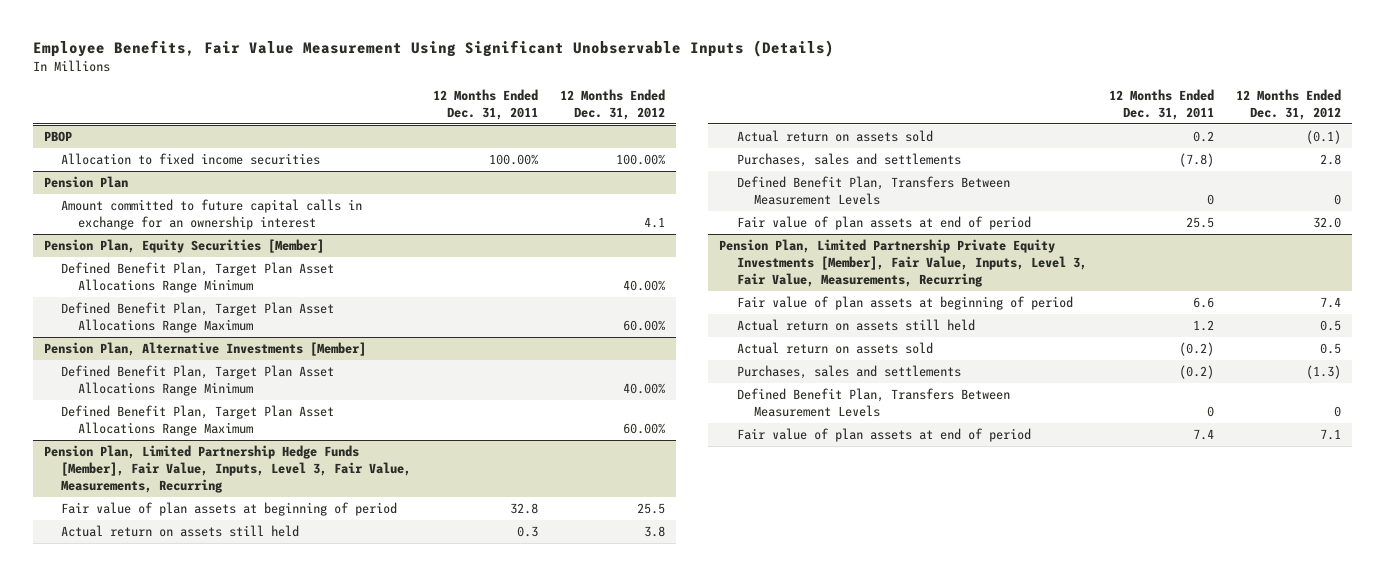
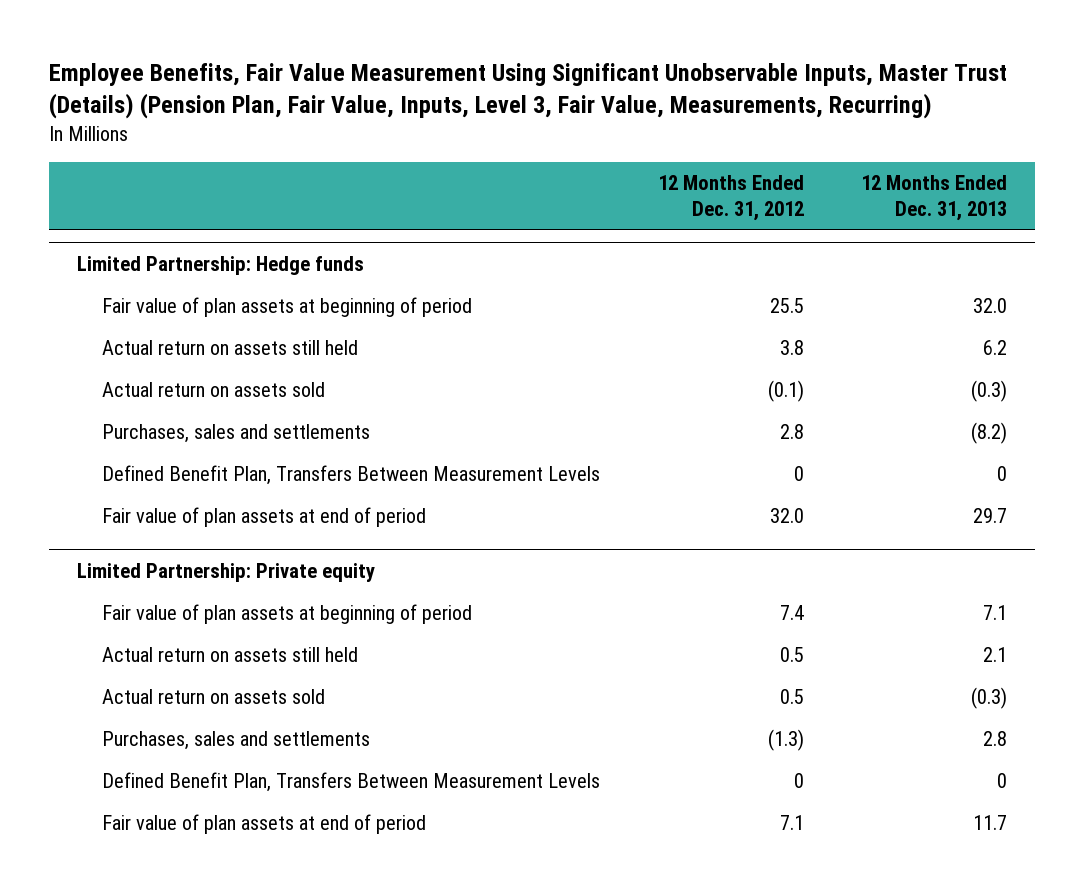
- Employee Benefits, Fair Value Measurement Using Significant Unobservable Inputs (Details)
+ Employee Benefits, Fair Value Measurement Using Significant Unobservable Inputs, Master Trust (Details) (Pension Plan, Fair Value, Inputs, Level 3, Fair Value, Measurements, Recurring)
- | 12 Months Ended Dec. 31, 2011 | 12 Months Ended Dec. 31, 2012
+ | 12 Months Ended Dec. 31, 2012 | 12 Months Ended Dec. 31, 2013
- PBOP
- Allocation to fixed income securities | 100.00% | 100.00%
- Pension Plan
- Amount committed to future capital calls in exchange for an ownership interest | | 4.1
- Pension Plan, Equity Securities [Member]
- Defined Benefit Plan, Target Plan Asset Allocations Range Minimum | | 40.00%
- Defined Benefit Plan, Target Plan Asset Allocations Range Maximum | | 60.00%
- Pension Plan, Alternative Investments [Member]
- Defined Benefit Plan, Target Plan Asset Allocations Range Minimum | | 40.00%
- Defined Benefit Plan, Target Plan Asset Allocations Range Maximum | | 60.00%
- Pension Plan, Limited Partnership Hedge Funds [Member], Fair Value, Inputs, Level 3, Fair Value, Measurements, Recurring
+ Limited Partnership: Hedge funds
- Pension Plan, Limited Partnership Private Equity Investments [Member], Fair Value, Inputs, Level 3, Fair Value, Measurements, Recurring
+ Limited Partnership: Private equity

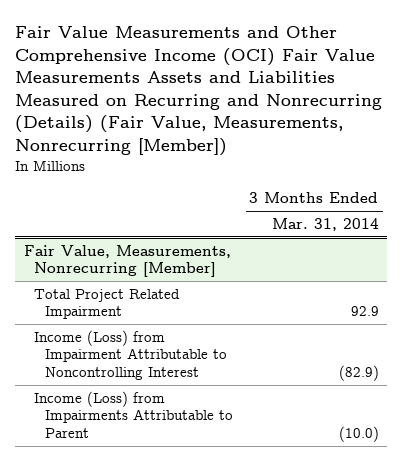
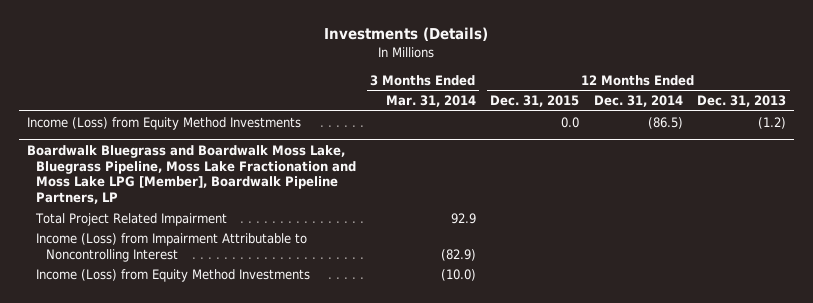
- Fair Value Measurements and Other Comprehensive Income (OCI) Fair Value Measurements Assets and Liabilities Measured on Recurring and Nonrecurring (Details) (Fair Value, Measurements, Nonrecurring [Member])
+ Investments (Details)
- | 3 Months Ended Mar. 31, 2014
+ | 3 Months Ended Mar. 31, 2014 | 12 Months Ended Dec. 31, 2015 | 12 Months Ended Dec. 31, 2014 | 12 Months Ended Dec. 31, 2013
- Fair Value, Measurements, Nonrecurring [Member]
+ Income (Loss) from Equity Method Investments | | 0.0 | (86.5) | (1.2)
+ Boardwalk Bluegrass and Boardwalk Moss Lake, Bluegrass Pipeline, Moss Lake Fractionation and Moss Lake LPG [Member], Boardwalk Pipeline Partners, LP
- Income (Loss) from Impairments Attributable to Parent | (10.0)
+ Income (Loss) from Equity Method Investments | (10.0) | | |

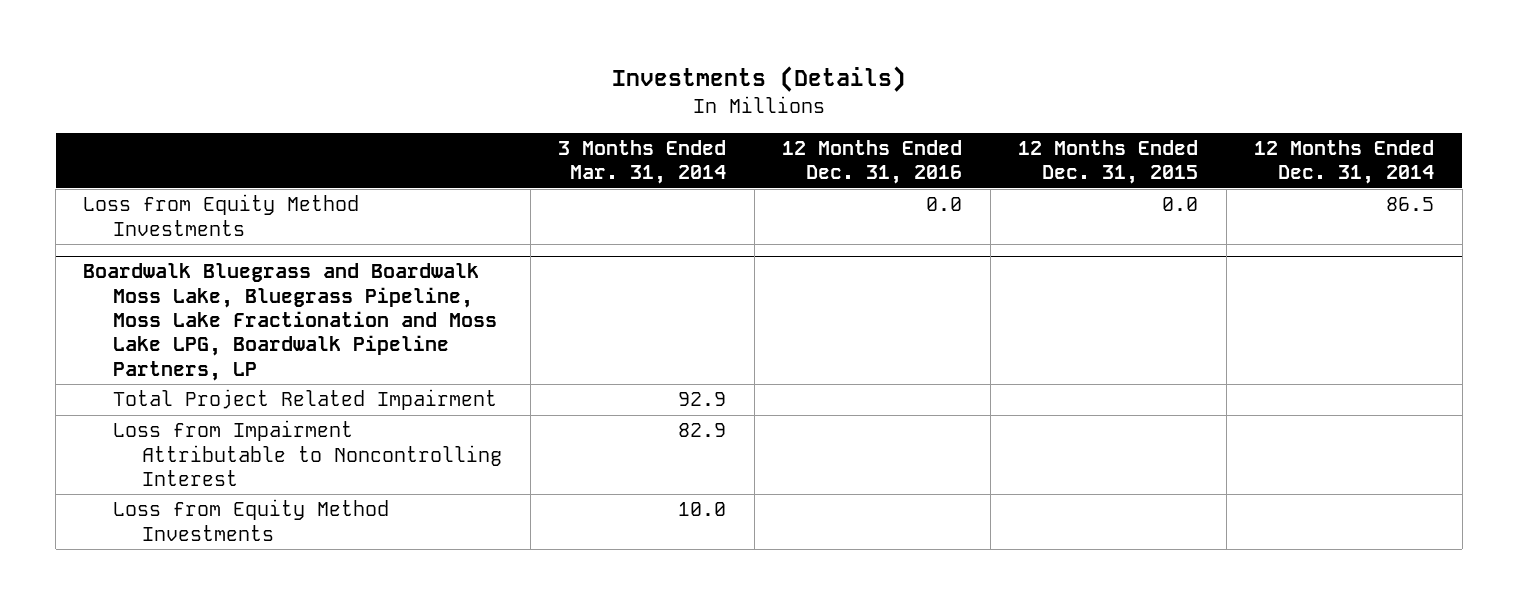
- | 3 Months Ended Mar. 31, 2014 | 12 Months Ended Dec. 31, 2015 | 12 Months Ended Dec. 31, 2014 | 12 Months Ended Dec. 31, 2013
+ | 3 Months Ended Mar. 31, 2014 | 12 Months Ended Dec. 31, 2016 | 12 Months Ended Dec. 31, 2015 | 12 Months Ended Dec. 31, 2014
- Income (Loss) from Equity Method Investments | | 0.0 | (86.5) | (1.2)
- Boardwalk Bluegrass and Boardwalk Moss Lake, Bluegrass Pipeline, Moss Lake Fractionation and Moss Lake LPG [Member], Boardwalk Pipeline Partners, LP
+ Loss from Equity Method Investments | | 0.0 | 0.0 | 86.5
+ Boardwalk Bluegrass and Boardwalk Moss Lake, Bluegrass Pipeline, Moss Lake Fractionation and Moss Lake LPG, Boardwalk Pipeline Partners, LP
- Income (Loss) from Impairment Attributable to Noncontrolling Interest | (82.9) | | |
- Income (Loss) from Equity Method Investments | (10.0) | | |
+ Loss from Impairment Attributable to Noncontrolling Interest | 82.9 | | |
+ Loss from Equity Method Investments | 10.0 | | |

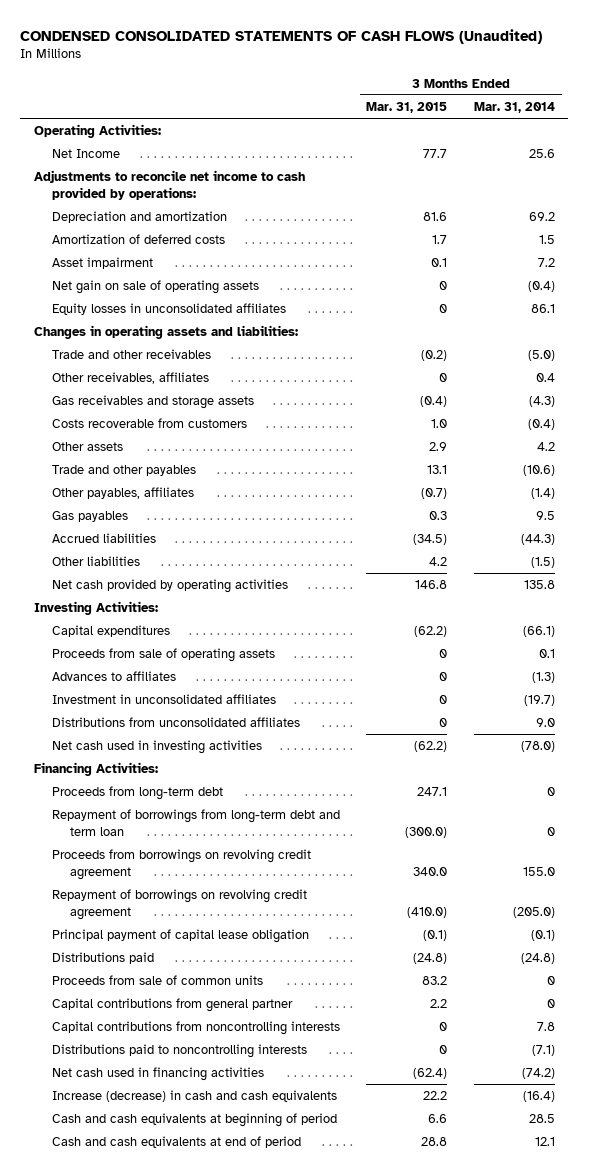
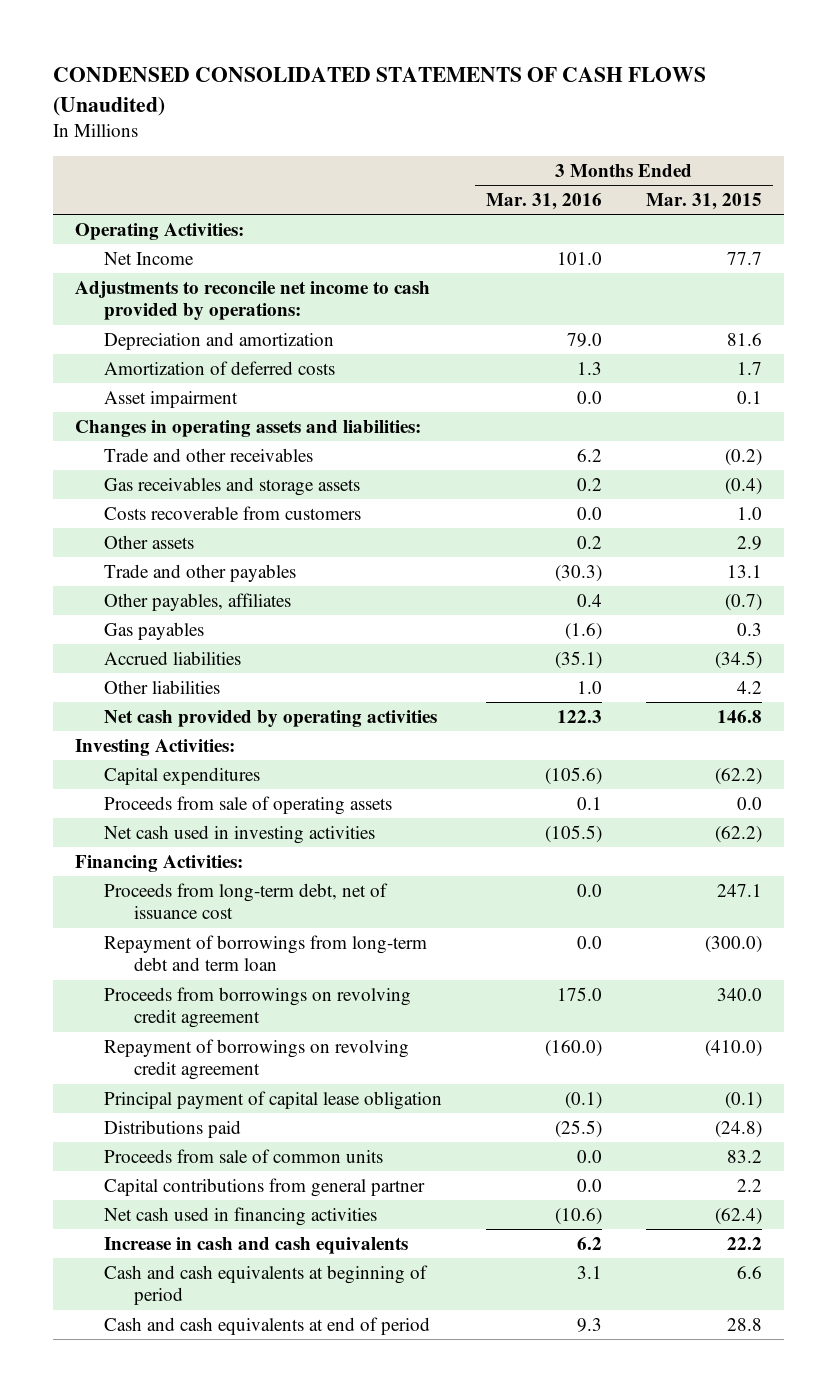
- | 3 Months Ended Mar. 31, 2015 | 3 Months Ended Mar. 31, 2014
+ | 3 Months Ended Mar. 31, 2016 | 3 Months Ended Mar. 31, 2015
- Net gain on sale of operating assets | 0 | (0.4)
- Equity losses in unconsolidated affiliates | 0 | 86.1
- Other receivables, affiliates | 0 | 0.4
- Proceeds from sale of operating assets | 0 | 0.1
- Advances to affiliates | 0 | (1.3)
- Investment in unconsolidated affiliates | 0 | (19.7)
- Distributions from unconsolidated affiliates | 0 | 9.0
+ Proceeds from sale of operating assets | 0.1 | 0.0
- Proceeds from long-term debt | 247.1 | 0
+ Proceeds from long-term debt, net of issuance cost | 0.0 | 247.1
- Capital contributions from noncontrolling interests | 0 | 7.8
- Distributions paid to noncontrolling interests | 0 | (7.1)
- Increase (decrease) in cash and cash equivalents | 22.2 | (16.4)
+ Increase in cash and cash equivalents | 6.2 | 22.2

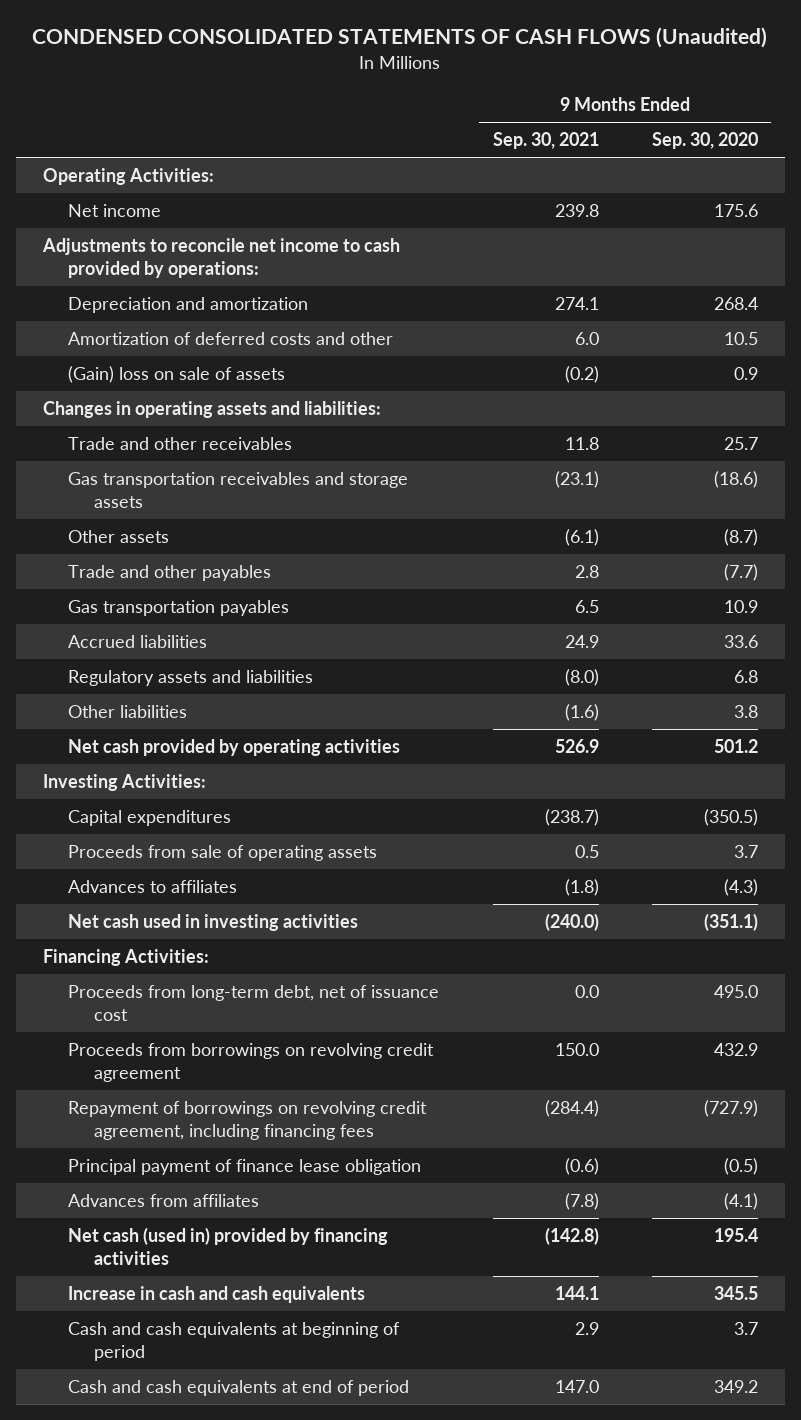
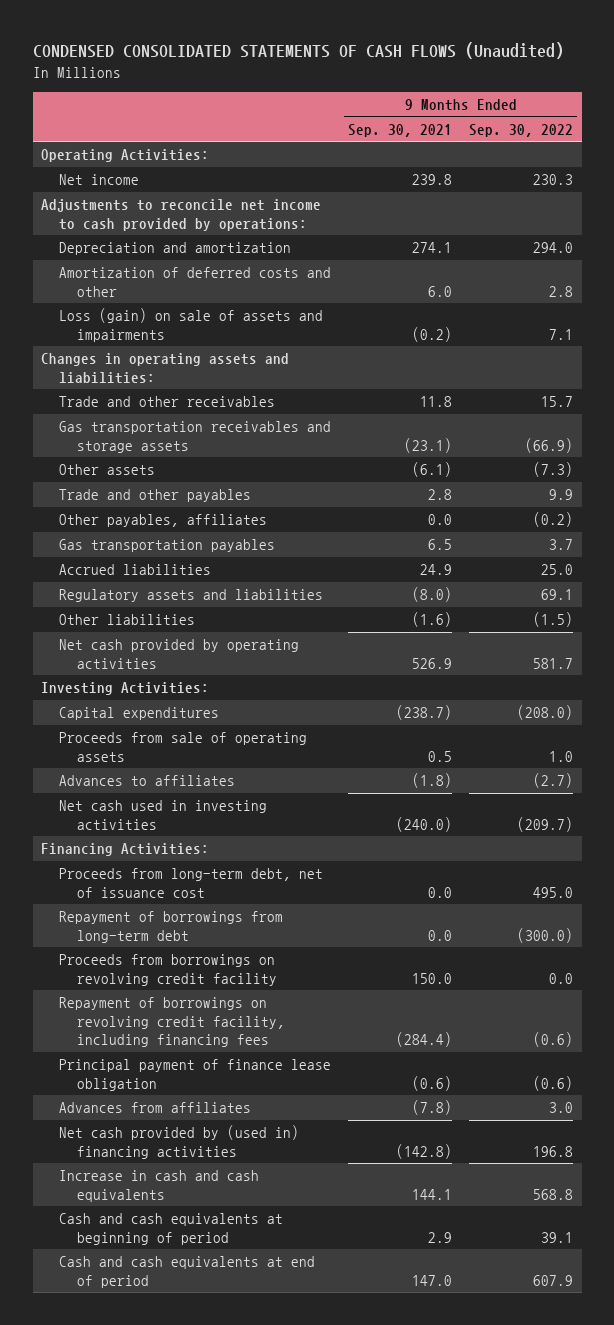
- | 9 Months Ended Sep. 30, 2021 | 9 Months Ended Sep. 30, 2020
+ | 9 Months Ended Sep. 30, 2021 | 9 Months Ended Sep. 30, 2022
- (Gain) loss on sale of assets | (0.2) | 0.9
+ Loss (gain) on sale of assets and impairments | (0.2) | 7.1
+ Other payables, affiliates | 0.0 | (0.2)
- Proceeds from borrowings on revolving credit agreement | 150.0 | 432.9
- Repayment of borrowings on revolving credit agreement, including financing fees | (284.4) | (727.9)
+ Repayment of borrowings from long-term debt | 0.0 | (300.0)
+ Proceeds from borrowings on revolving credit facility | 150.0 | 0.0
+ Repayment of borrowings on revolving credit facility, including financing fees | (284.4) | (0.6)
- Net cash (used in) provided by financing activities | (142.8) | 195.4
+ Net cash provided by (used in) financing activities | (142.8) | 196.8

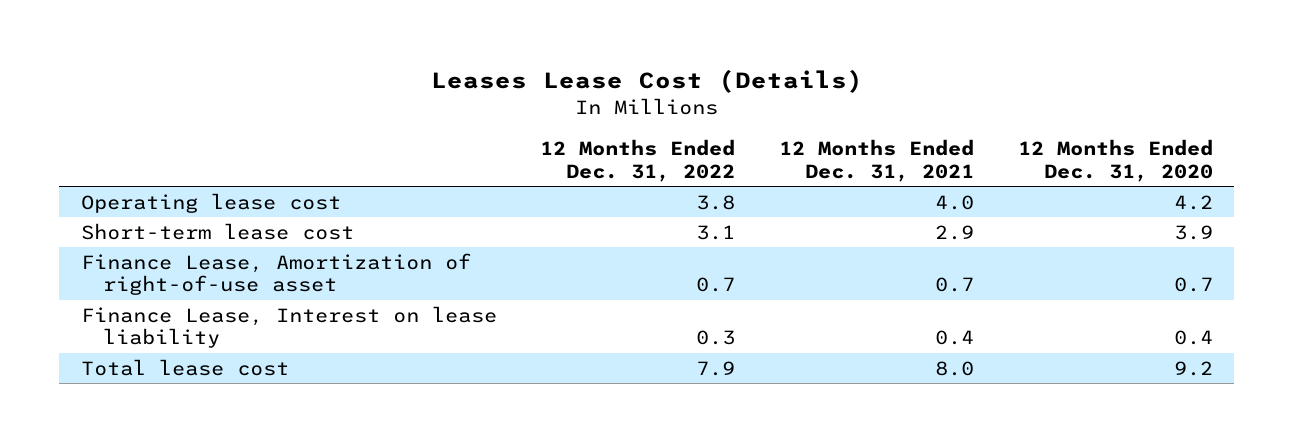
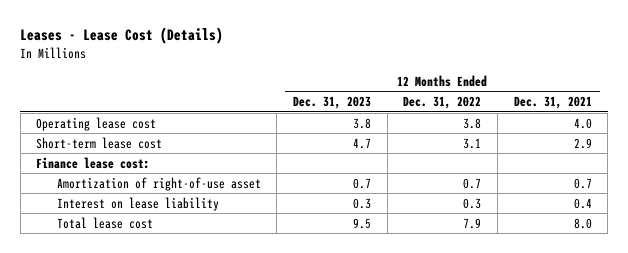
- Leases Lease Cost (Details)
+ Leases - Lease Cost (Details)
- | 12 Months Ended Dec. 31, 2022 | 12 Months Ended Dec. 31, 2021 | 12 Months Ended Dec. 31, 2020
+ | 12 Months Ended Dec. 31, 2023 | 12 Months Ended Dec. 31, 2022 | 12 Months Ended Dec. 31, 2021
- Finance Lease, Amortization of right-of-use asset | 0.7 | 0.7 | 0.7
- Finance Lease, Interest on lease liability | 0.3 | 0.4 | 0.4
+ Finance lease cost:
+ Amortization of right-of-use asset | 0.7 | 0.7 | 0.7
+ Interest on lease liability | 0.3 | 0.3 | 0.4

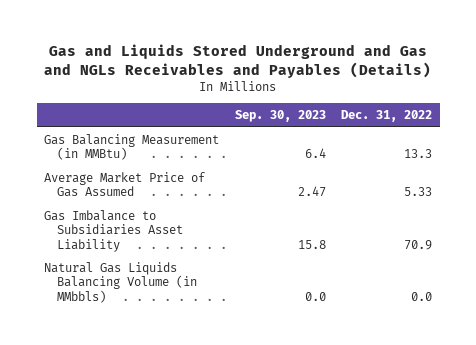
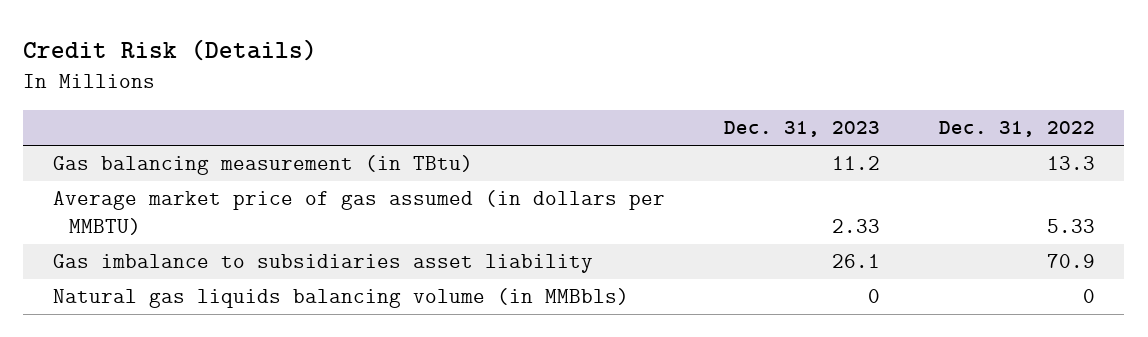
- Gas and Liquids Stored Underground and Gas and NGLs Receivables and Payables (Details)
+ Credit Risk (Details)
- | Sep. 30, 2023 | Dec. 31, 2022
+ | Dec. 31, 2023 | Dec. 31, 2022
- Gas Balancing Measurement (in MMBtu) | 6.4 | 13.3
- Average Market Price of Gas Assumed | 2.47 | 5.33
- Gas Imbalance to Subsidiaries Asset Liability | 15.8 | 70.9
- Natural Gas Liquids Balancing Volume (in MMbbls) | 0.0 | 0.0
+ Gas balancing measurement (in TBtu) | 11.2 | 13.3
+ Average market price of gas assumed (in dollars per MMBTU) | 2.33 | 5.33
+ Gas imbalance to subsidiaries asset liability | 26.1 | 70.9
+ Natural gas liquids balancing volume (in MMBbls) | 0 | 0

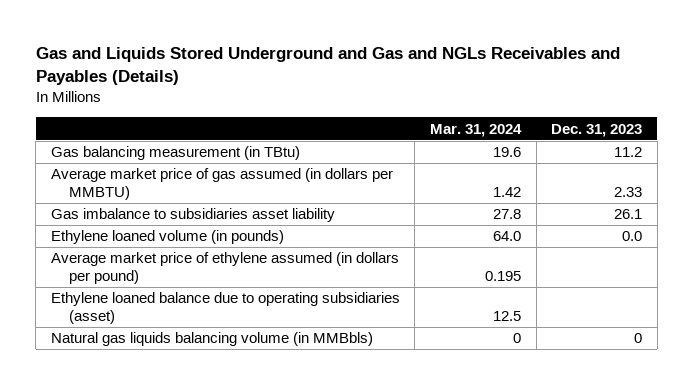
- Credit Risk (Details)
+ Gas and Liquids Stored Underground and Gas and NGLs Receivables and Payables (Details)
- | Dec. 31, 2023 | Dec. 31, 2022
+ | Mar. 31, 2024 | Dec. 31, 2023
+ Ethylene loaned volume (in pounds) | 64.0 | 0.0
+ Average market price of ethylene assumed (in dollars per pound) | 0.195 |
+ Ethylene loaned balance due to operating subsidiaries (asset) | 12.5 |

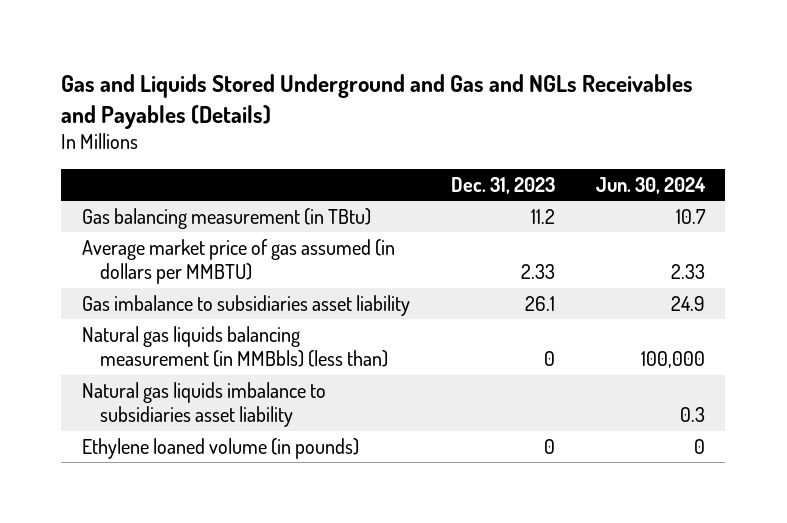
- | Mar. 31, 2024 | Dec. 31, 2023
+ | Dec. 31, 2023 | Jun. 30, 2024
- Ethylene loaned volume (in pounds) | 64.0 | 0.0
- Average market price of ethylene assumed (in dollars per pound) | 0.195 |
- Ethylene loaned balance due to operating subsidiaries (asset) | 12.5 |
- Natural gas liquids balancing volume (in MMBbls) | 0 | 0
+ Natural gas liquids balancing measurement (in MMBbls) (less than) | 0 | 100,000
+ Natural gas liquids imbalance to subsidiaries asset liability | | 0.3
+ Ethylene loaned volume (in pounds) | 0 | 0

